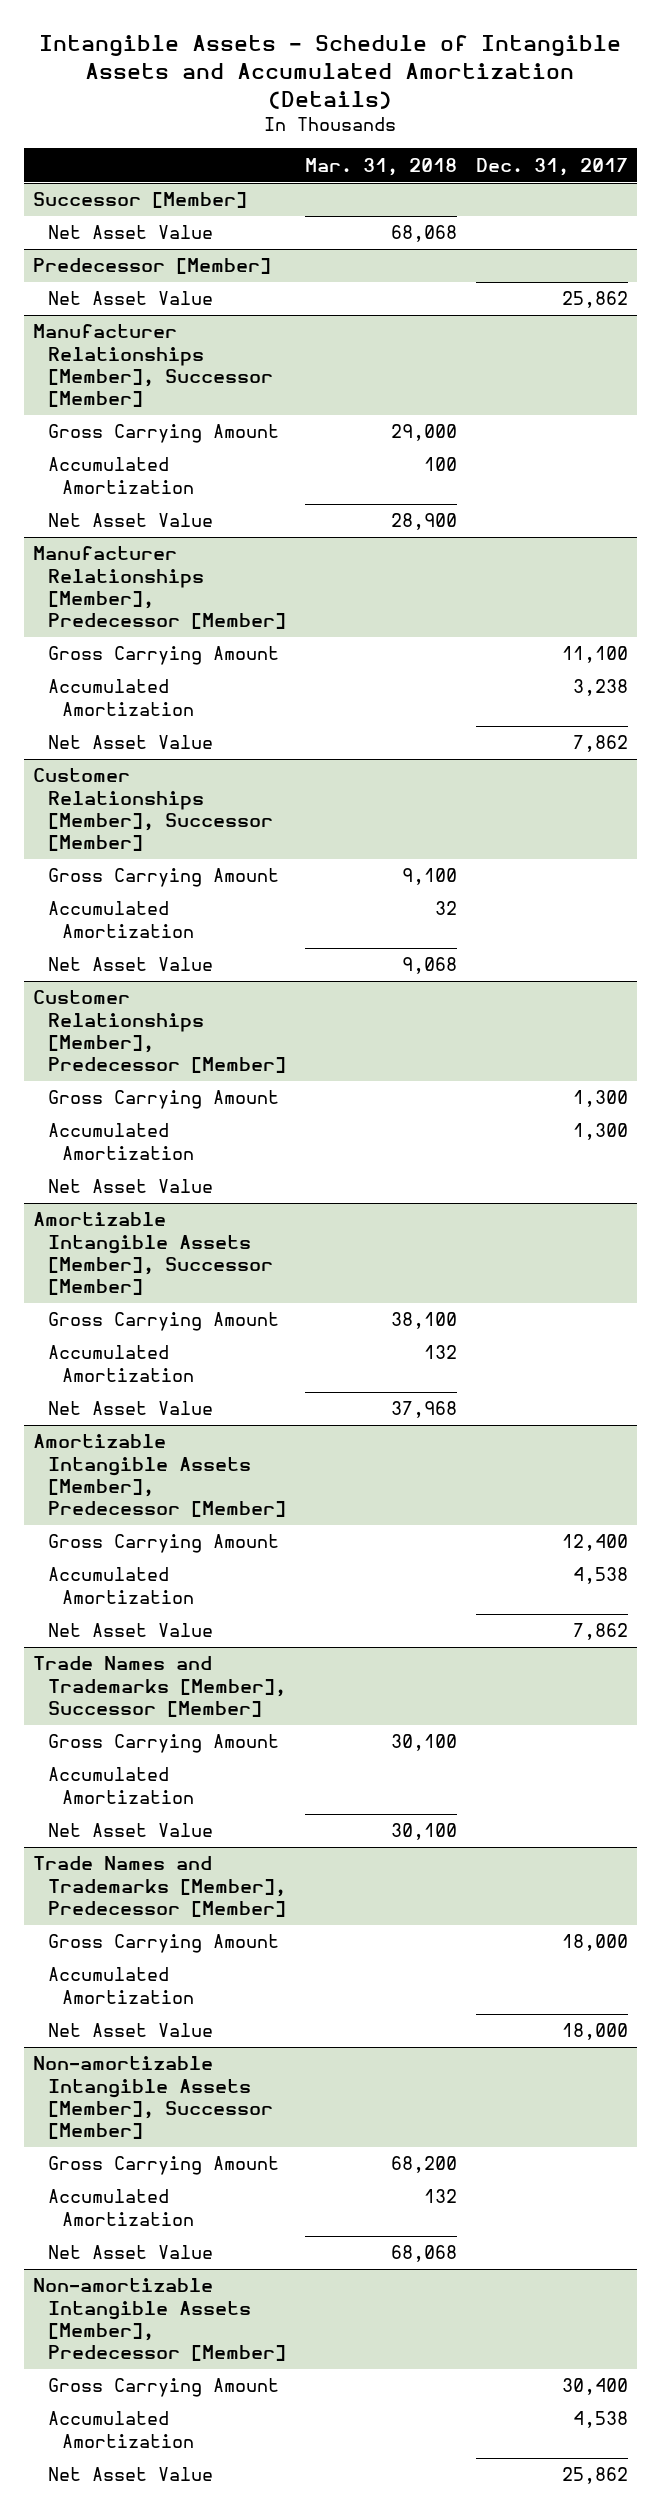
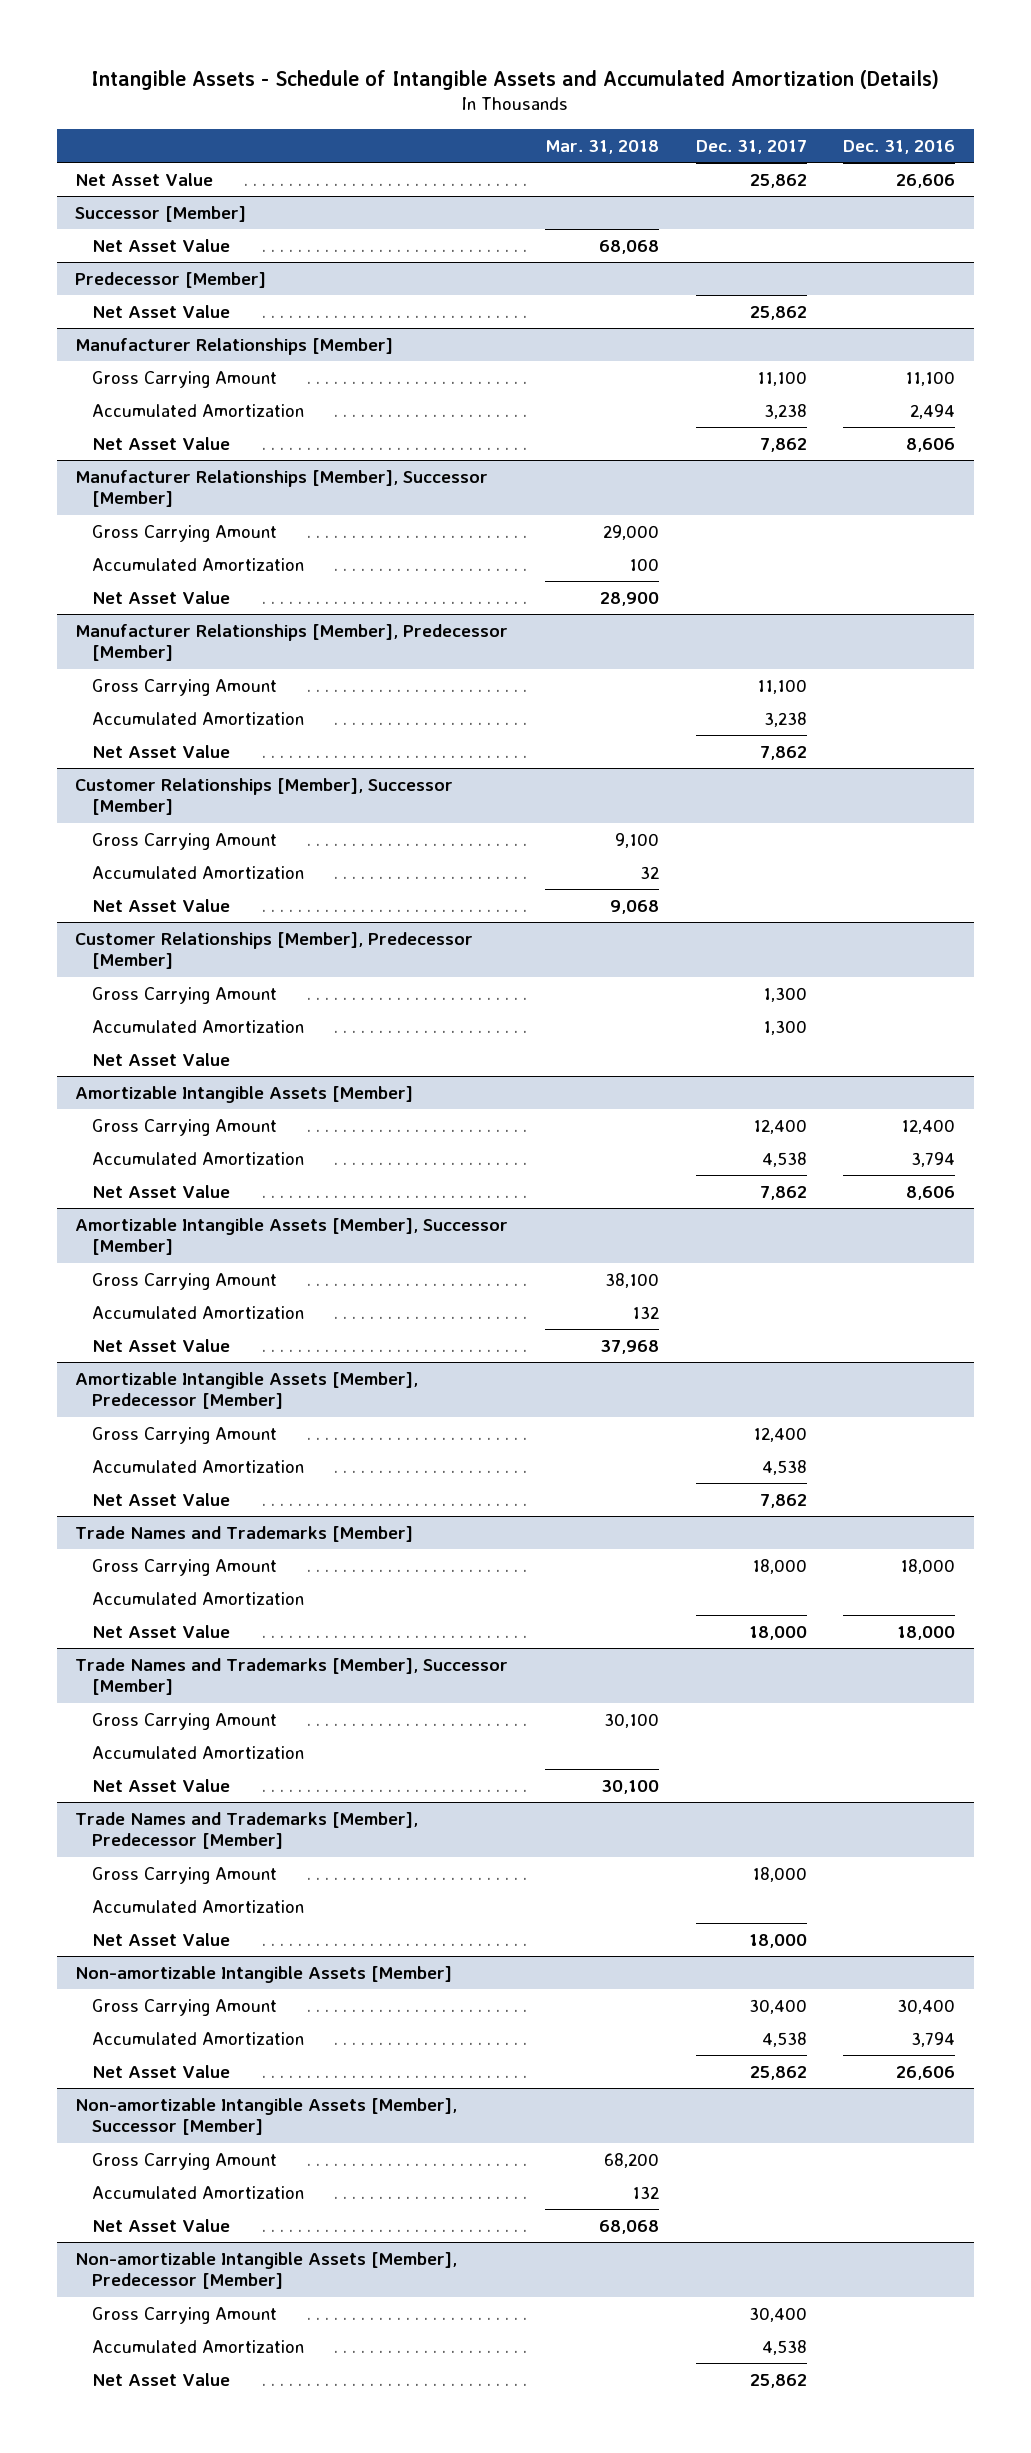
- | Mar. 31, 2018 | Dec. 31, 2017
+ | Mar. 31, 2018 | Dec. 31, 2017 | Dec. 31, 2016
+ Net Asset Value | | 25,862 | 26,606
+ Manufacturer Relationships [Member]
+ Gross Carrying Amount | | 11,100 | 11,100
+ Accumulated Amortization | | 3,238 | 2,494
+ Net Asset Value | | 7,862 | 8,606
+ Amortizable Intangible Assets [Member]
+ Gross Carrying Amount | | 12,400 | 12,400
+ Accumulated Amortization | | 4,538 | 3,794
+ Net Asset Value | | 7,862 | 8,606
+ Trade Names and Trademarks [Member]
+ Gross Carrying Amount | | 18,000 | 18,000
+ Accumulated Amortization
+ Net Asset Value | | 18,000 | 18,000
+ Non-amortizable Intangible Assets [Member]
+ Gross Carrying Amount | | 30,400 | 30,400
+ Accumulated Amortization | | 4,538 | 3,794
+ Net Asset Value | | 25,862 | 26,606

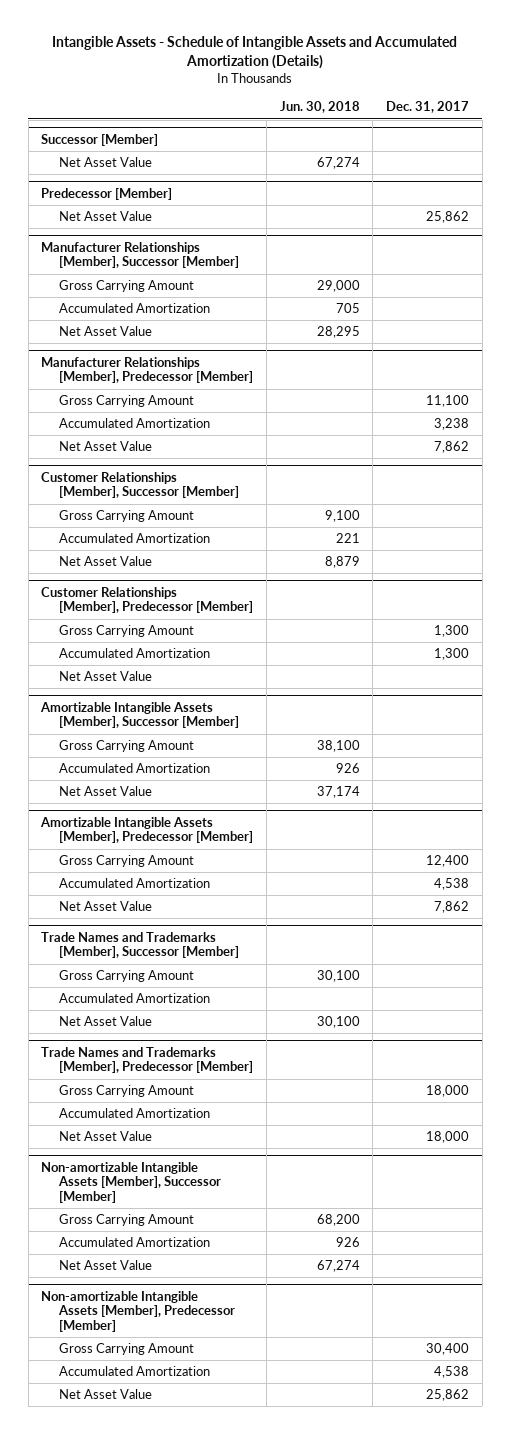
- | Mar. 31, 2018 | Dec. 31, 2017 | Dec. 31, 2016
+ | Jun. 30, 2018 | Dec. 31, 2017
- Net Asset Value | | 25,862 | 26,606
- Manufacturer Relationships [Member]
- Gross Carrying Amount | | 11,100 | 11,100
- Accumulated Amortization | | 3,238 | 2,494
- Net Asset Value | | 7,862 | 8,606
- Amortizable Intangible Assets [Member]
- Gross Carrying Amount | | 12,400 | 12,400
- Accumulated Amortization | | 4,538 | 3,794
- Net Asset Value | | 7,862 | 8,606
- Trade Names and Trademarks [Member]
- Gross Carrying Amount | | 18,000 | 18,000
- Accumulated Amortization
- Net Asset Value | | 18,000 | 18,000
- Non-amortizable Intangible Assets [Member]
- Gross Carrying Amount | | 30,400 | 30,400
- Accumulated Amortization | | 4,538 | 3,794
- Net Asset Value | | 25,862 | 26,606

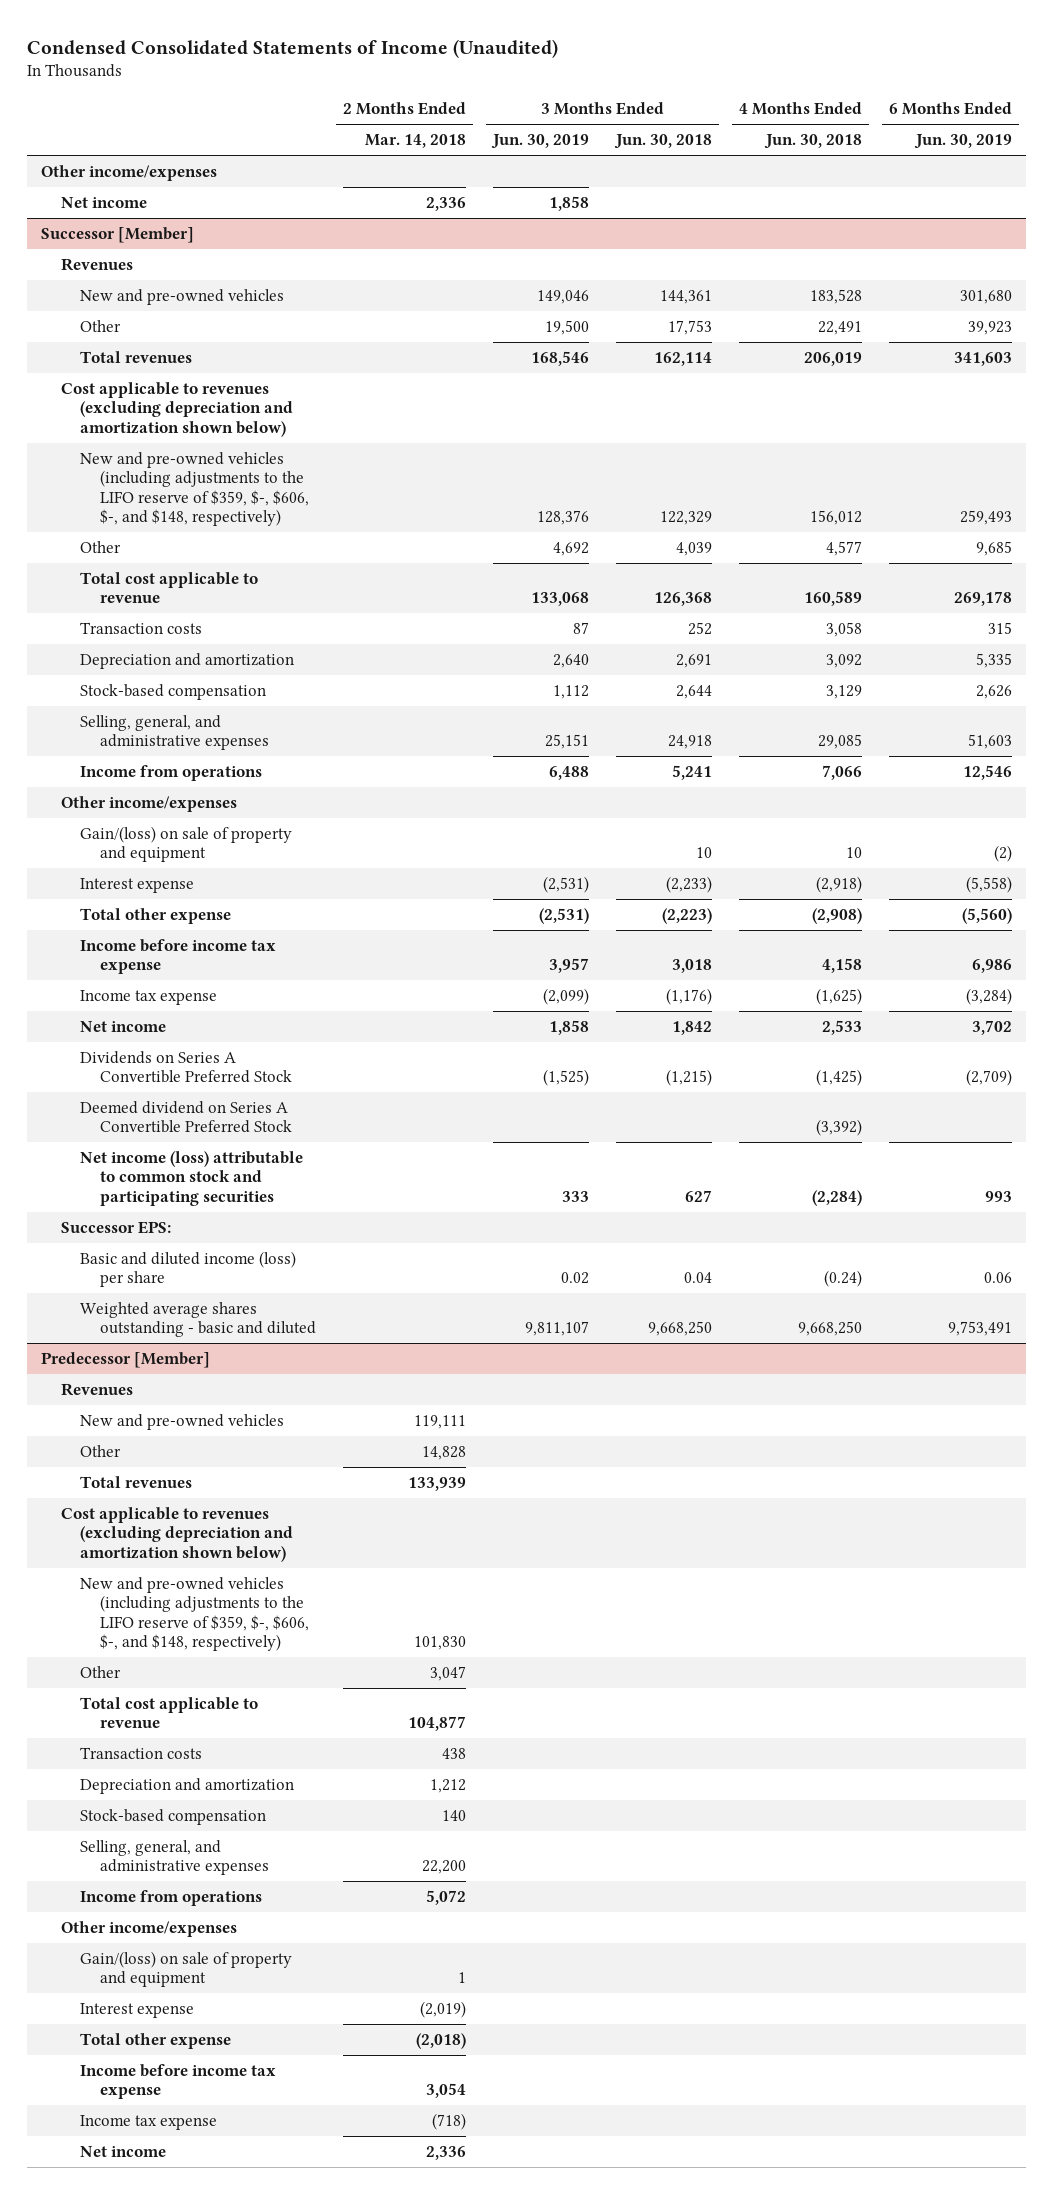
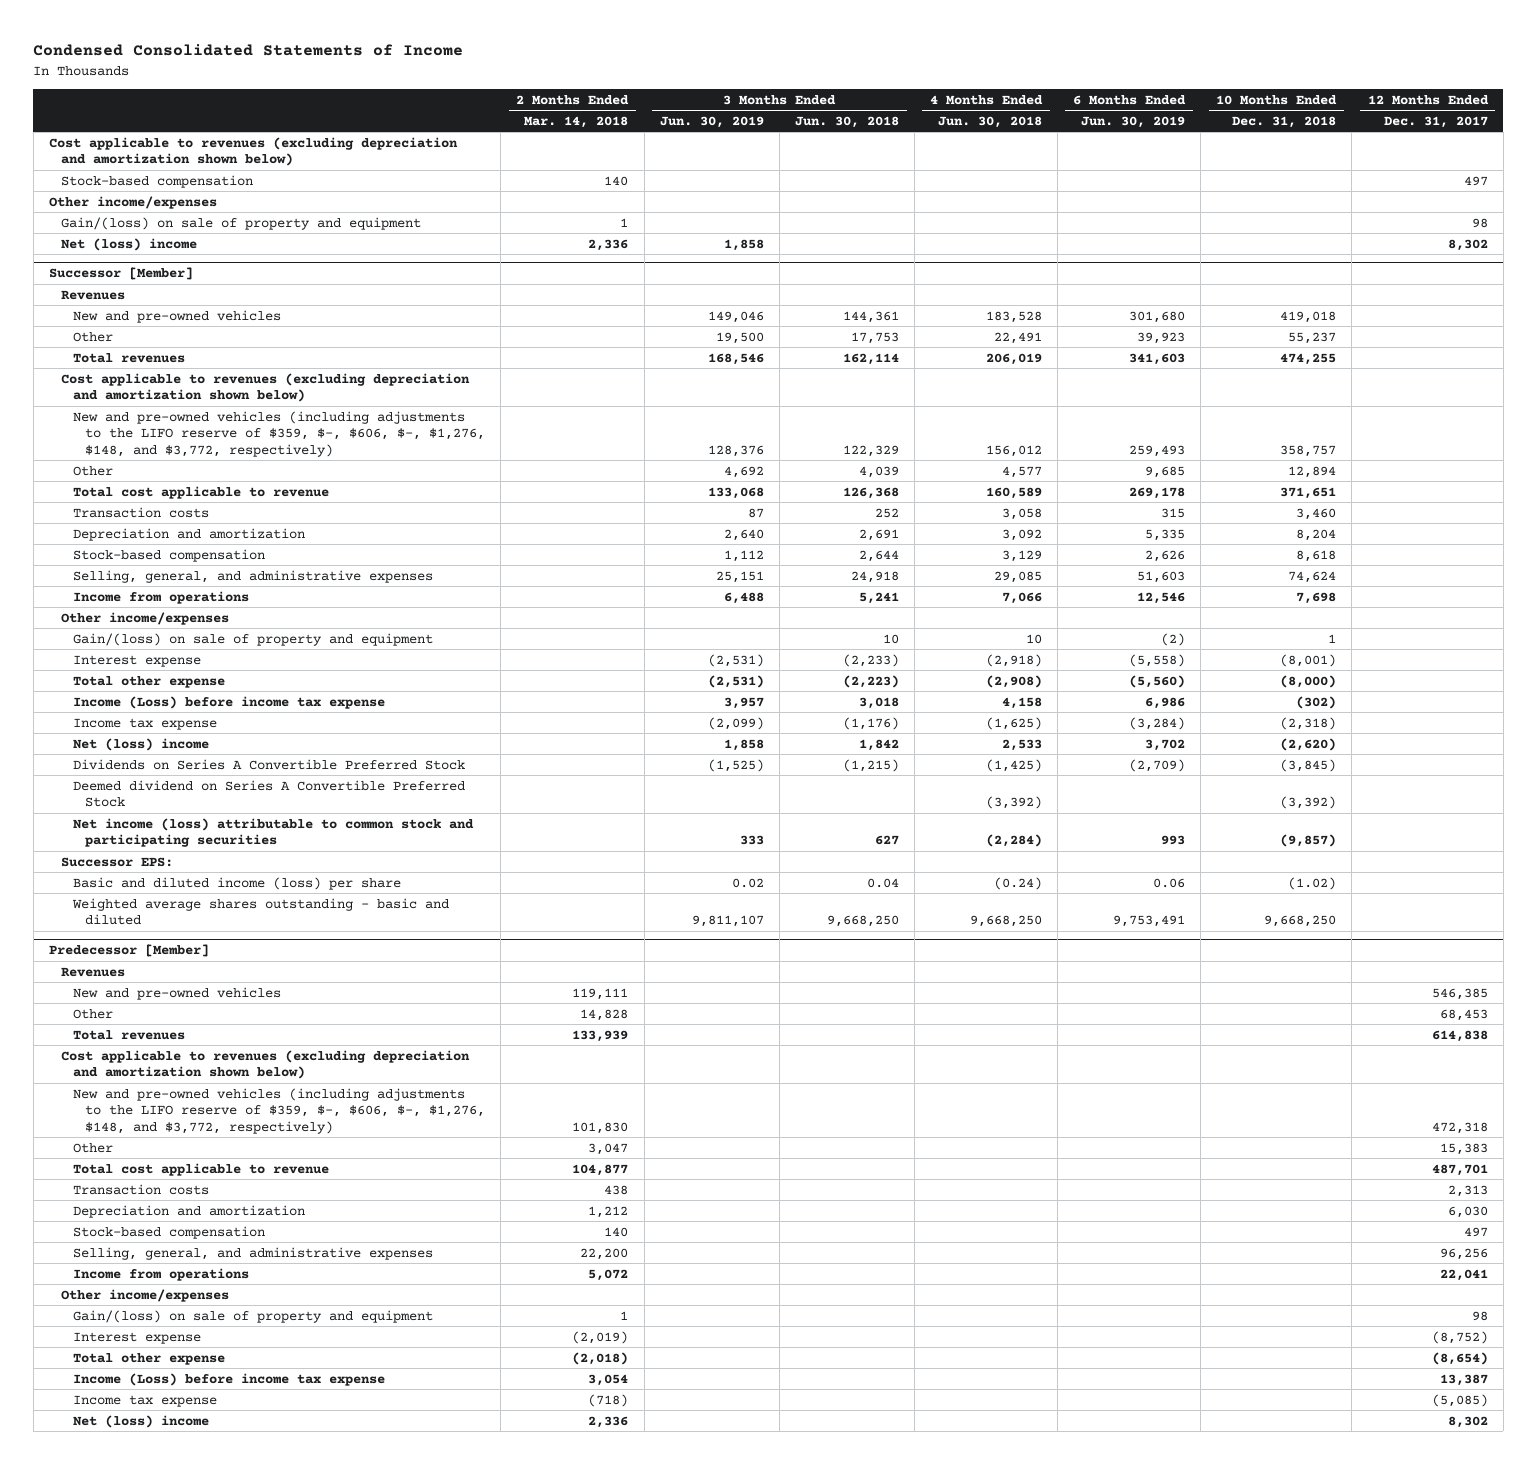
- Condensed Consolidated Statements of Income (Unaudited)
+ Condensed Consolidated Statements of Income
- | 2 Months Ended Mar. 14, 2018 | 3 Months Ended Jun. 30, 2019 | 3 Months Ended Jun. 30, 2018 | 4 Months Ended Jun. 30, 2018 | 6 Months Ended Jun. 30, 2019
+ | 2 Months Ended Mar. 14, 2018 | 3 Months Ended Jun. 30, 2019 | 3 Months Ended Jun. 30, 2018 | 4 Months Ended Jun. 30, 2018 | 6 Months Ended Jun. 30, 2019 | 10 Months Ended Dec. 31, 2018 | 12 Months Ended Dec. 31, 2017
+ Cost applicable to revenues (excluding depreciation and amortization shown below)
+ Stock-based compensation | 140 | | | | | | 497
- Net income | 2,336 | 1,858 | | |
+ Gain/(loss) on sale of property and equipment | 1 | | | | | | 98
+ Net (loss) income | 2,336 | 1,858 | | | | | 8,302
@ Successor [Member]
- New and pre-owned vehicles (including adjustments to the LIFO reserve of $359, $-, $606, $-, and $148, respectively) | | 128,376 | 122,329 | 156,012 | 259,493
+ New and pre-owned vehicles (including adjustments to the LIFO reserve of $359, $-, $606, $-, $1,276, $148, and $3,772, respectively) | | 128,376 | 122,329 | 156,012 | 259,493 | 358,757 |
- Income before income tax expense | | 3,957 | 3,018 | 4,158 | 6,986
+ Income (Loss) before income tax expense | | 3,957 | 3,018 | 4,158 | 6,986 | (302) |
- Net income | | 1,858 | 1,842 | 2,533 | 3,702
+ Net (loss) income | | 1,858 | 1,842 | 2,533 | 3,702 | (2,620) |
@ Predecessor [Member]
- New and pre-owned vehicles (including adjustments to the LIFO reserve of $359, $-, $606, $-, and $148, respectively) | 101,830 | | | |
+ New and pre-owned vehicles (including adjustments to the LIFO reserve of $359, $-, $606, $-, $1,276, $148, and $3,772, respectively) | 101,830 | | | | | | 472,318
- Income before income tax expense | 3,054 | | | |
+ Income (Loss) before income tax expense | 3,054 | | | | | | 13,387
- Net income | 2,336 | | | |
+ Net (loss) income | 2,336 | | | | | | 8,302

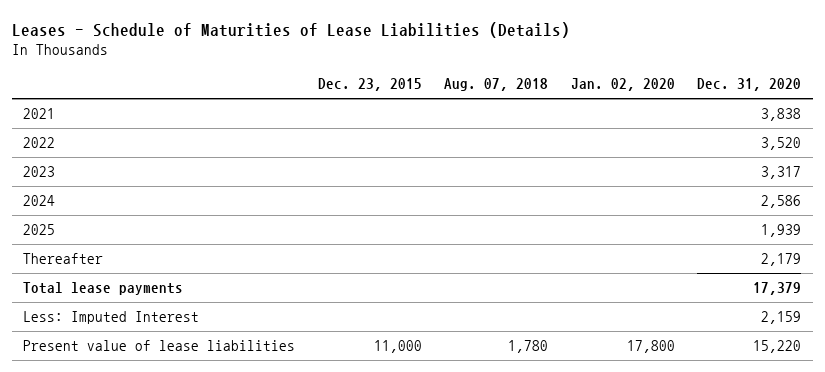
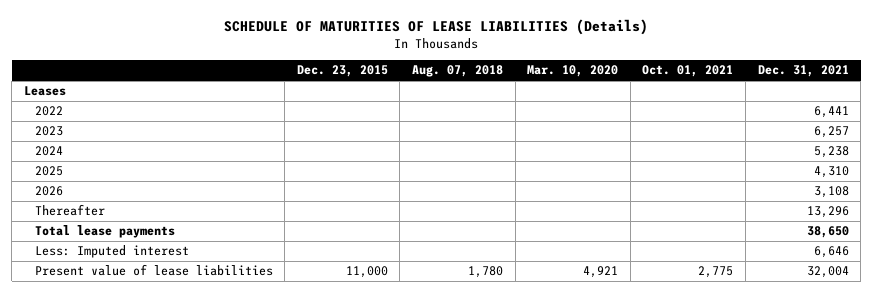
- Leases - Schedule of Maturities of Lease Liabilities (Details)
+ SCHEDULE OF MATURITIES OF LEASE LIABILITIES (Details)
- | Dec. 23, 2015 | Aug. 07, 2018 | Jan. 02, 2020 | Dec. 31, 2020
+ | Dec. 23, 2015 | Aug. 07, 2018 | Mar. 10, 2020 | Oct. 01, 2021 | Dec. 31, 2021
- 2021 | | | | 3,838
+ Leases
+ 2026 | | | | | 3,108
- Less: Imputed Interest | | | | 2,159
+ Less: Imputed interest | | | | | 6,646

